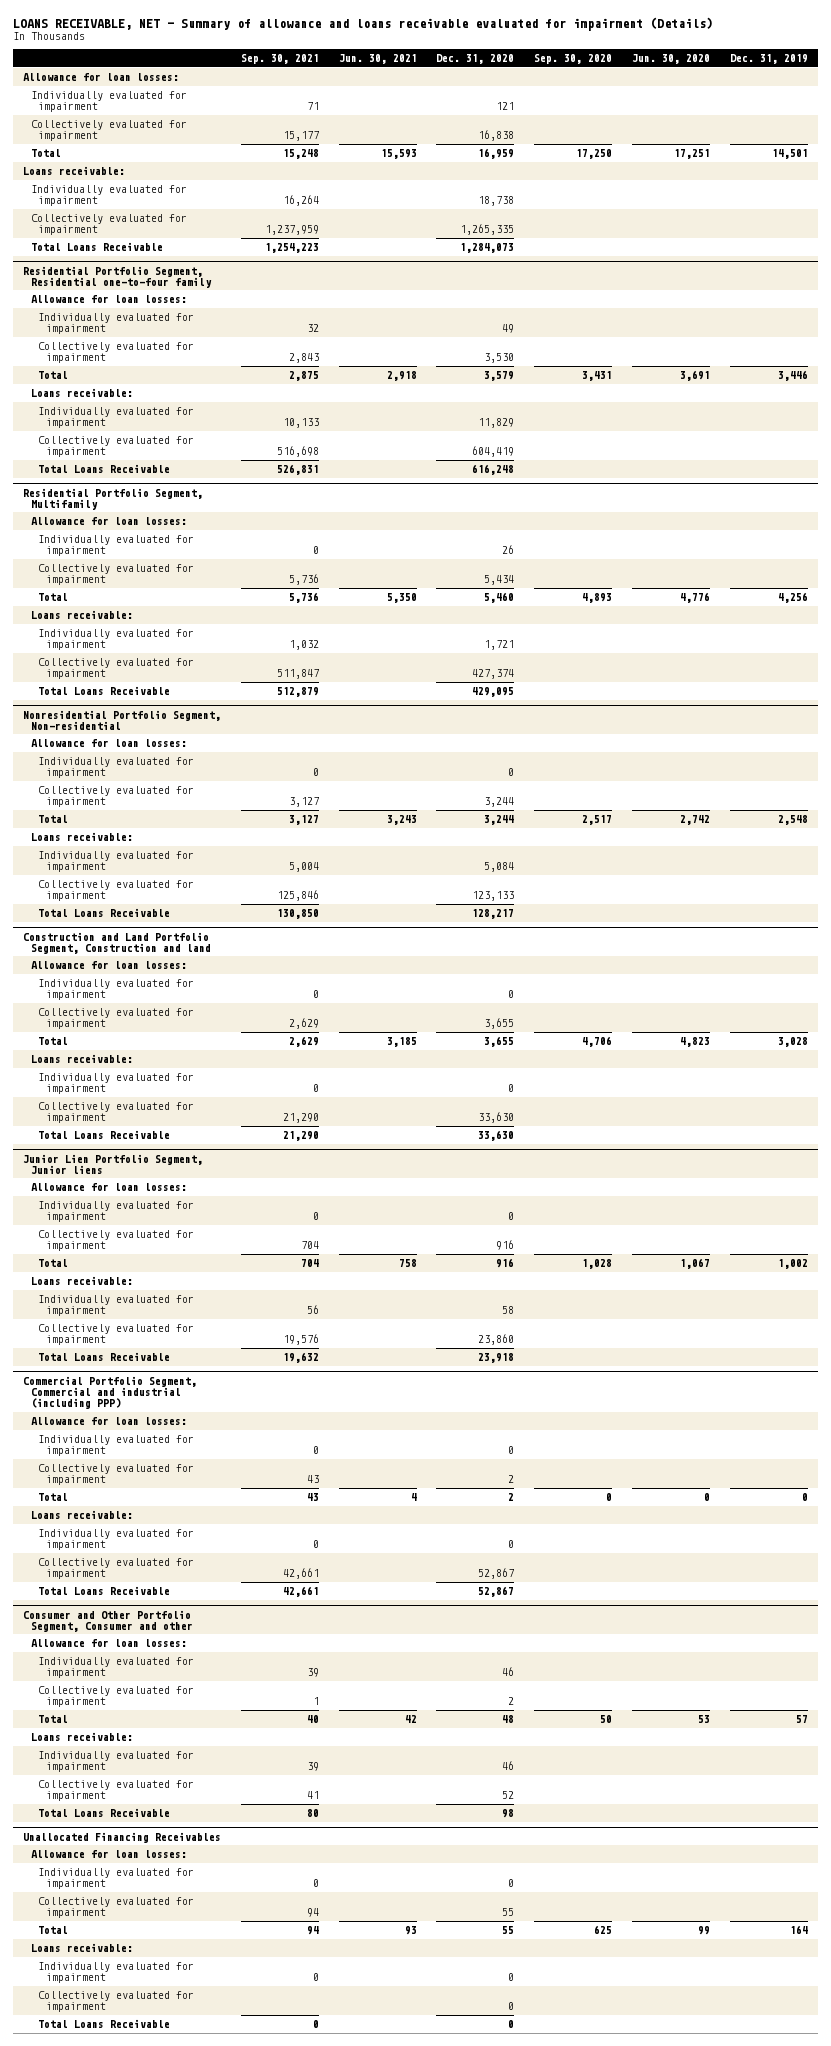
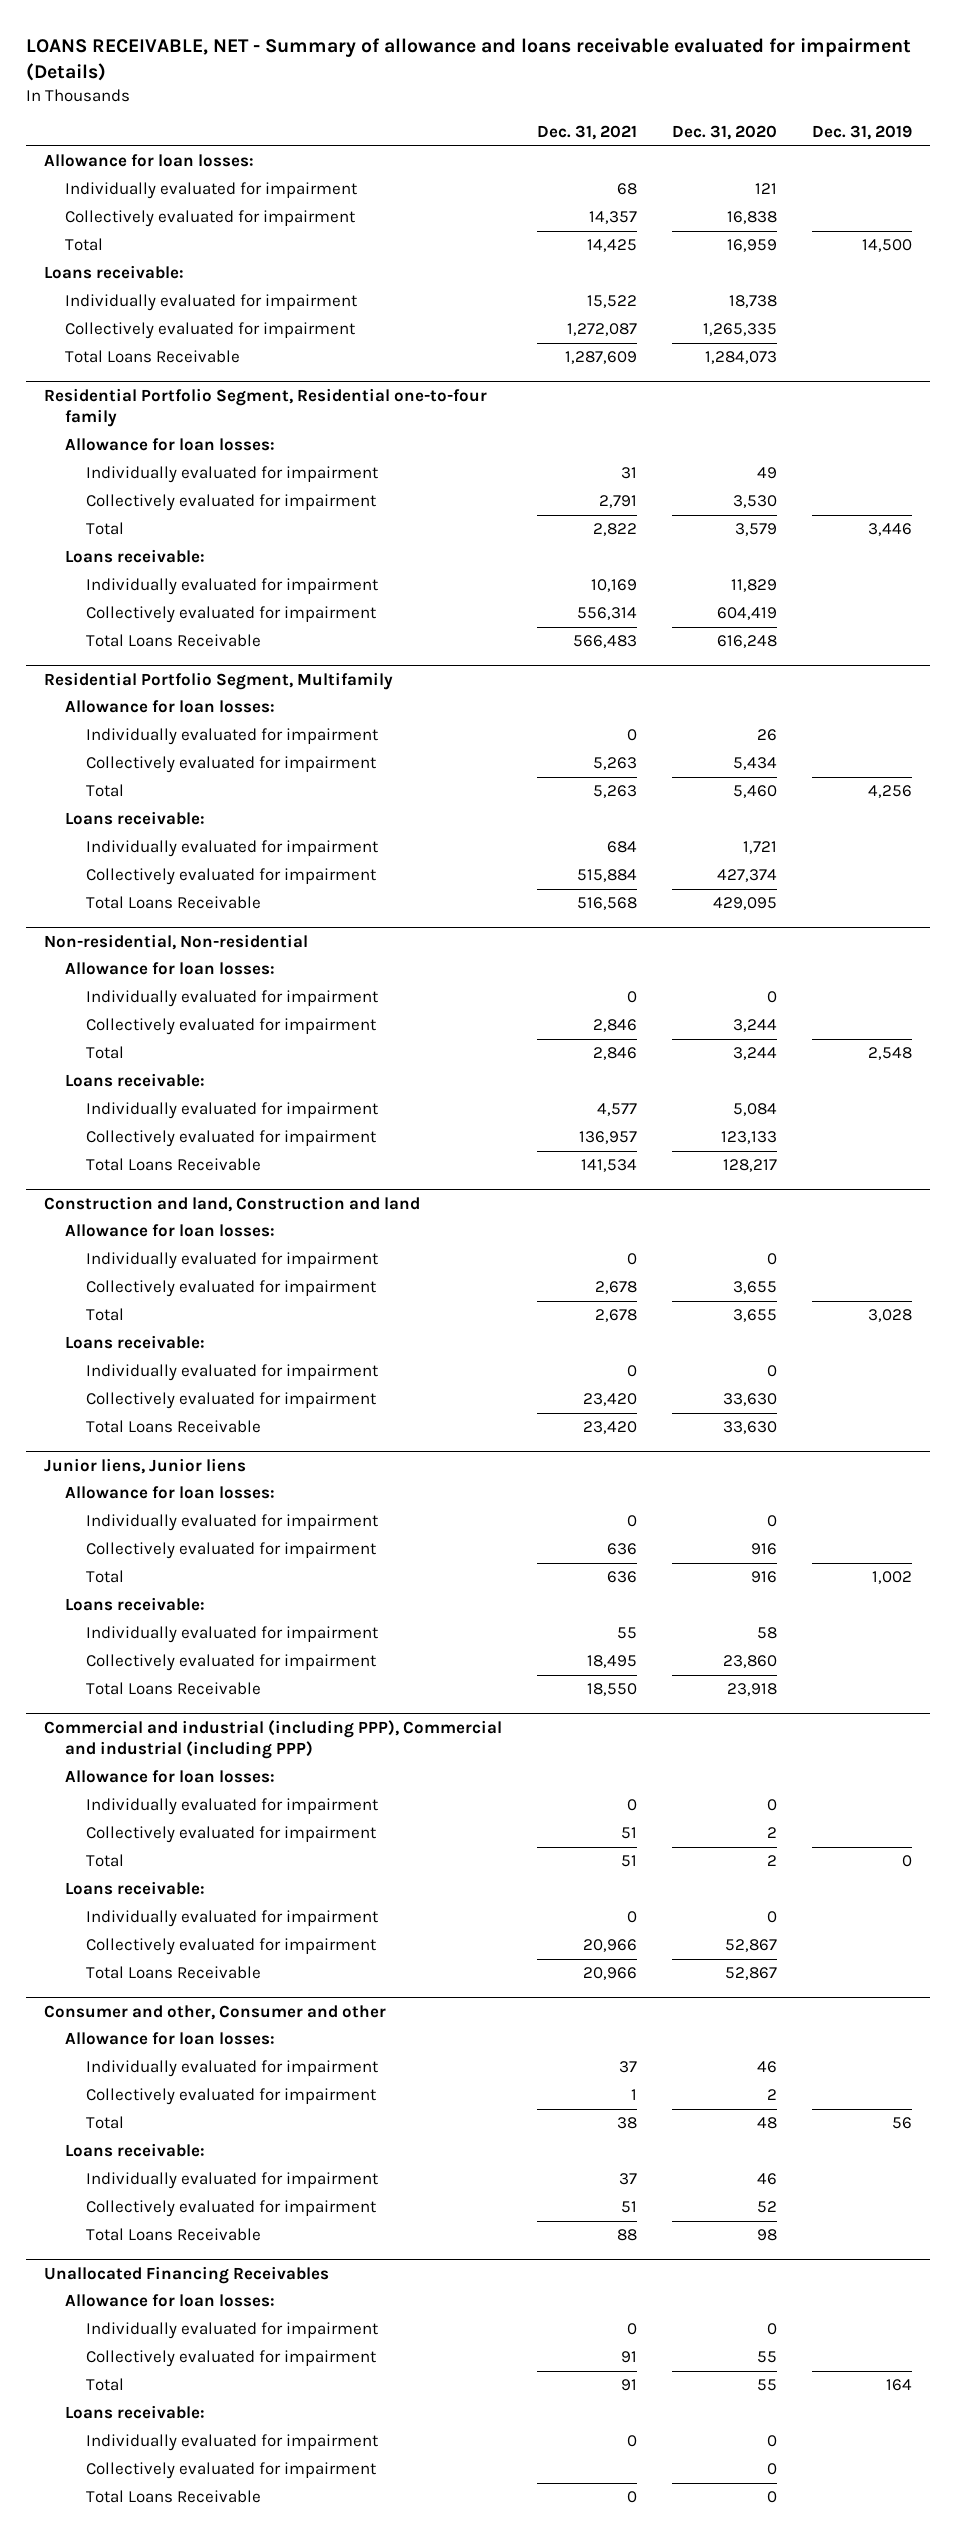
- | Sep. 30, 2021 | Jun. 30, 2021 | Dec. 31, 2020 | Sep. 30, 2020 | Jun. 30, 2020 | Dec. 31, 2019
+ | Dec. 31, 2021 | Dec. 31, 2020 | Dec. 31, 2019
- Total | 15,248 | 15,593 | 16,959 | 17,250 | 17,251 | 14,501
+ Total | 14,425 | 16,959 | 14,500
- Nonresidential Portfolio Segment, Non-residential
+ Non-residential, Non-residential
- Construction and Land Portfolio Segment, Construction and land
+ Construction and land, Construction and land
- Junior Lien Portfolio Segment, Junior liens
+ Junior liens, Junior liens
- Commercial Portfolio Segment, Commercial and industrial (including PPP)
+ Commercial and industrial (including PPP), Commercial and industrial (including PPP)
- Consumer and Other Portfolio Segment, Consumer and other
+ Consumer and other, Consumer and other
- Total | 40 | 42 | 48 | 50 | 53 | 57
+ Total | 38 | 48 | 56

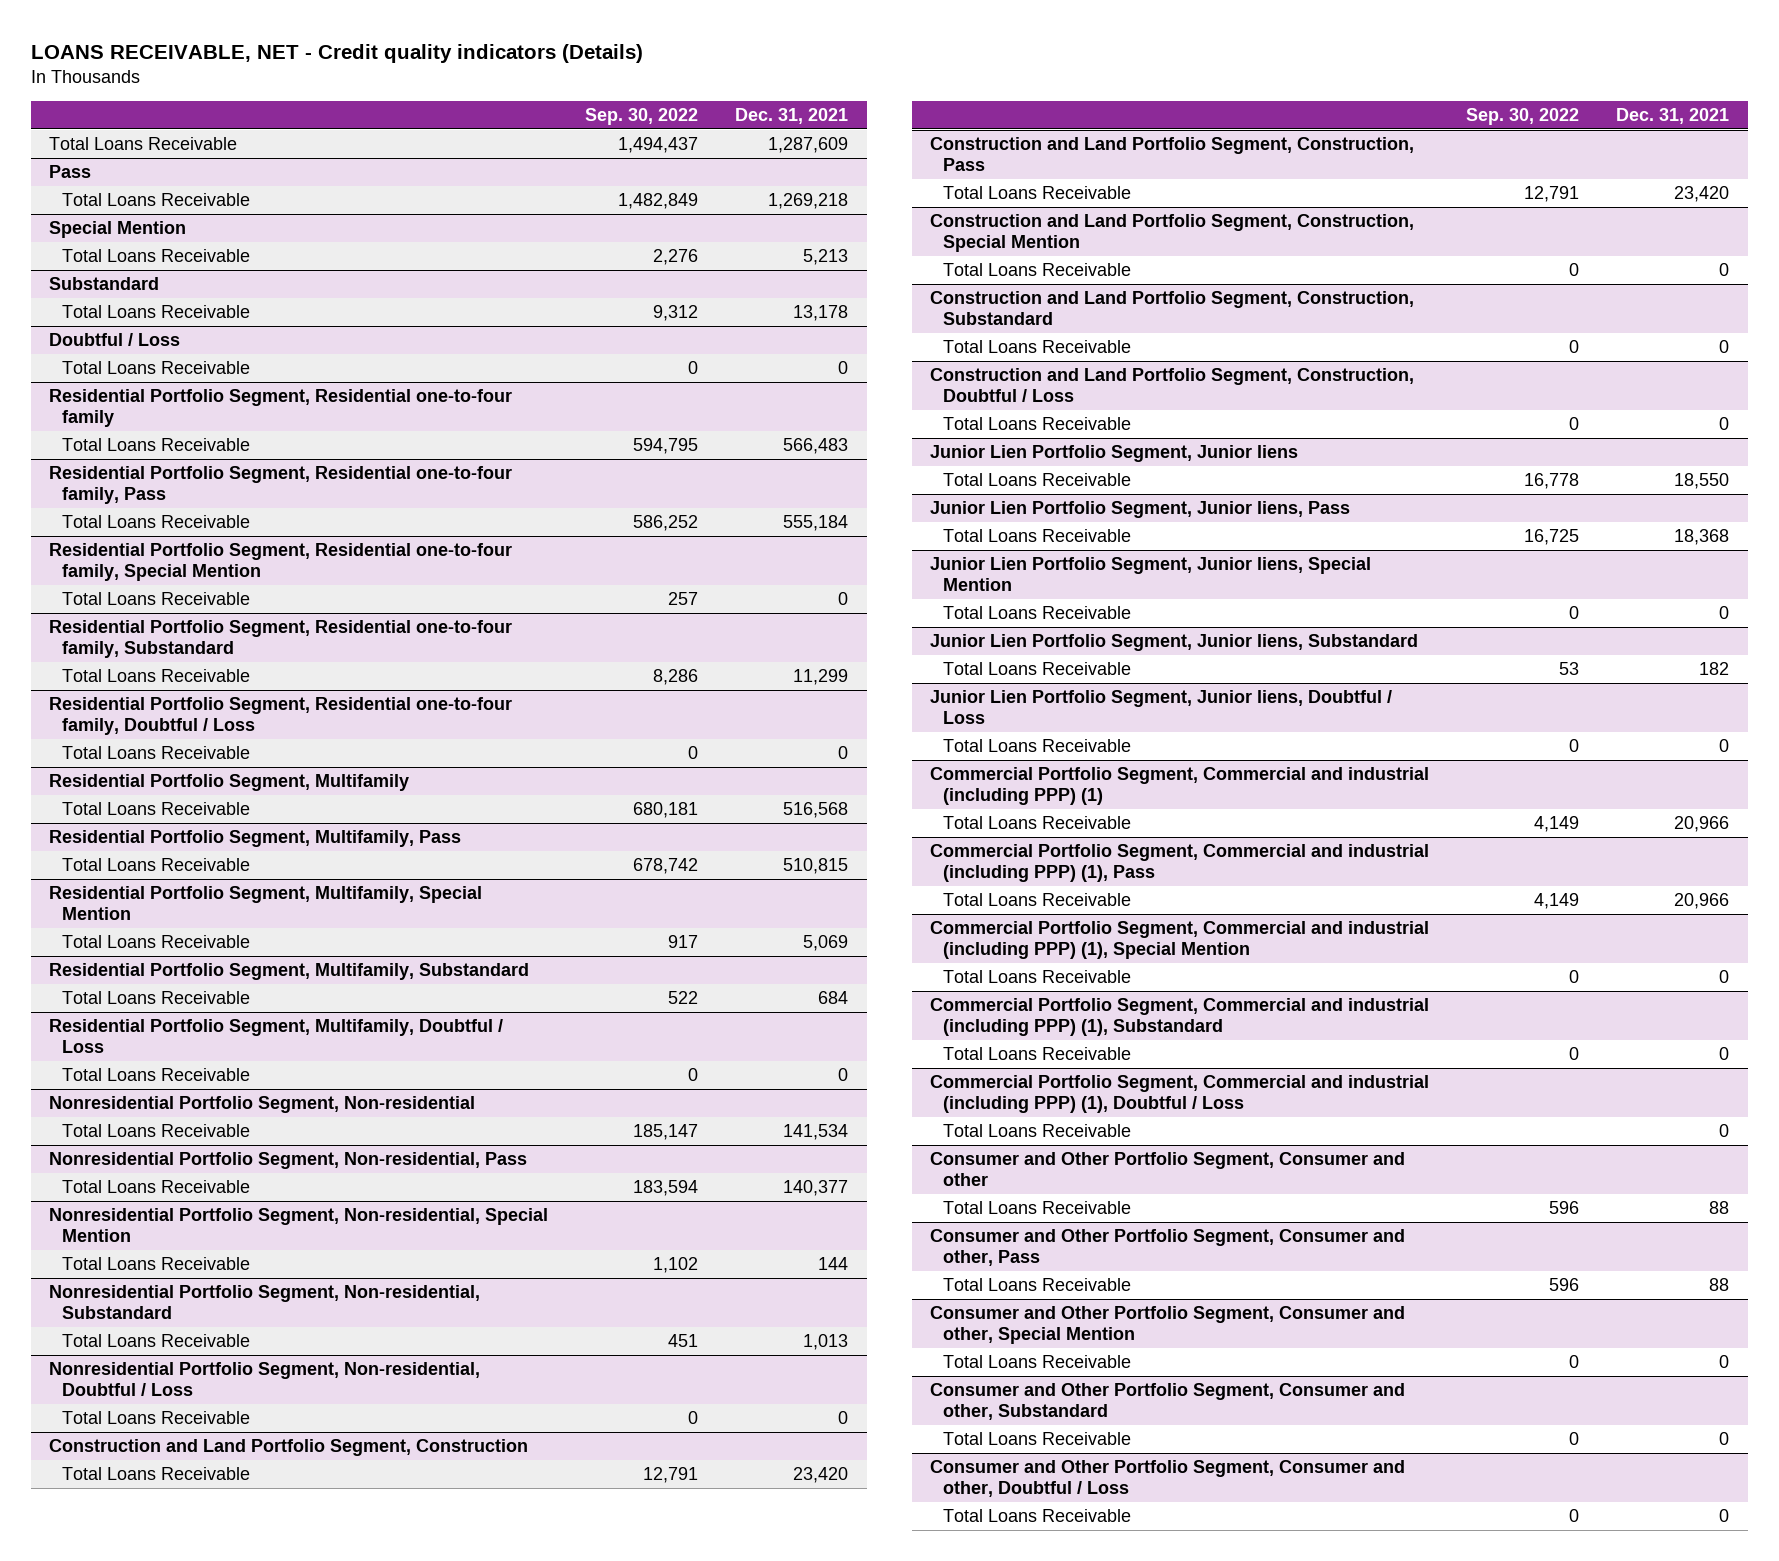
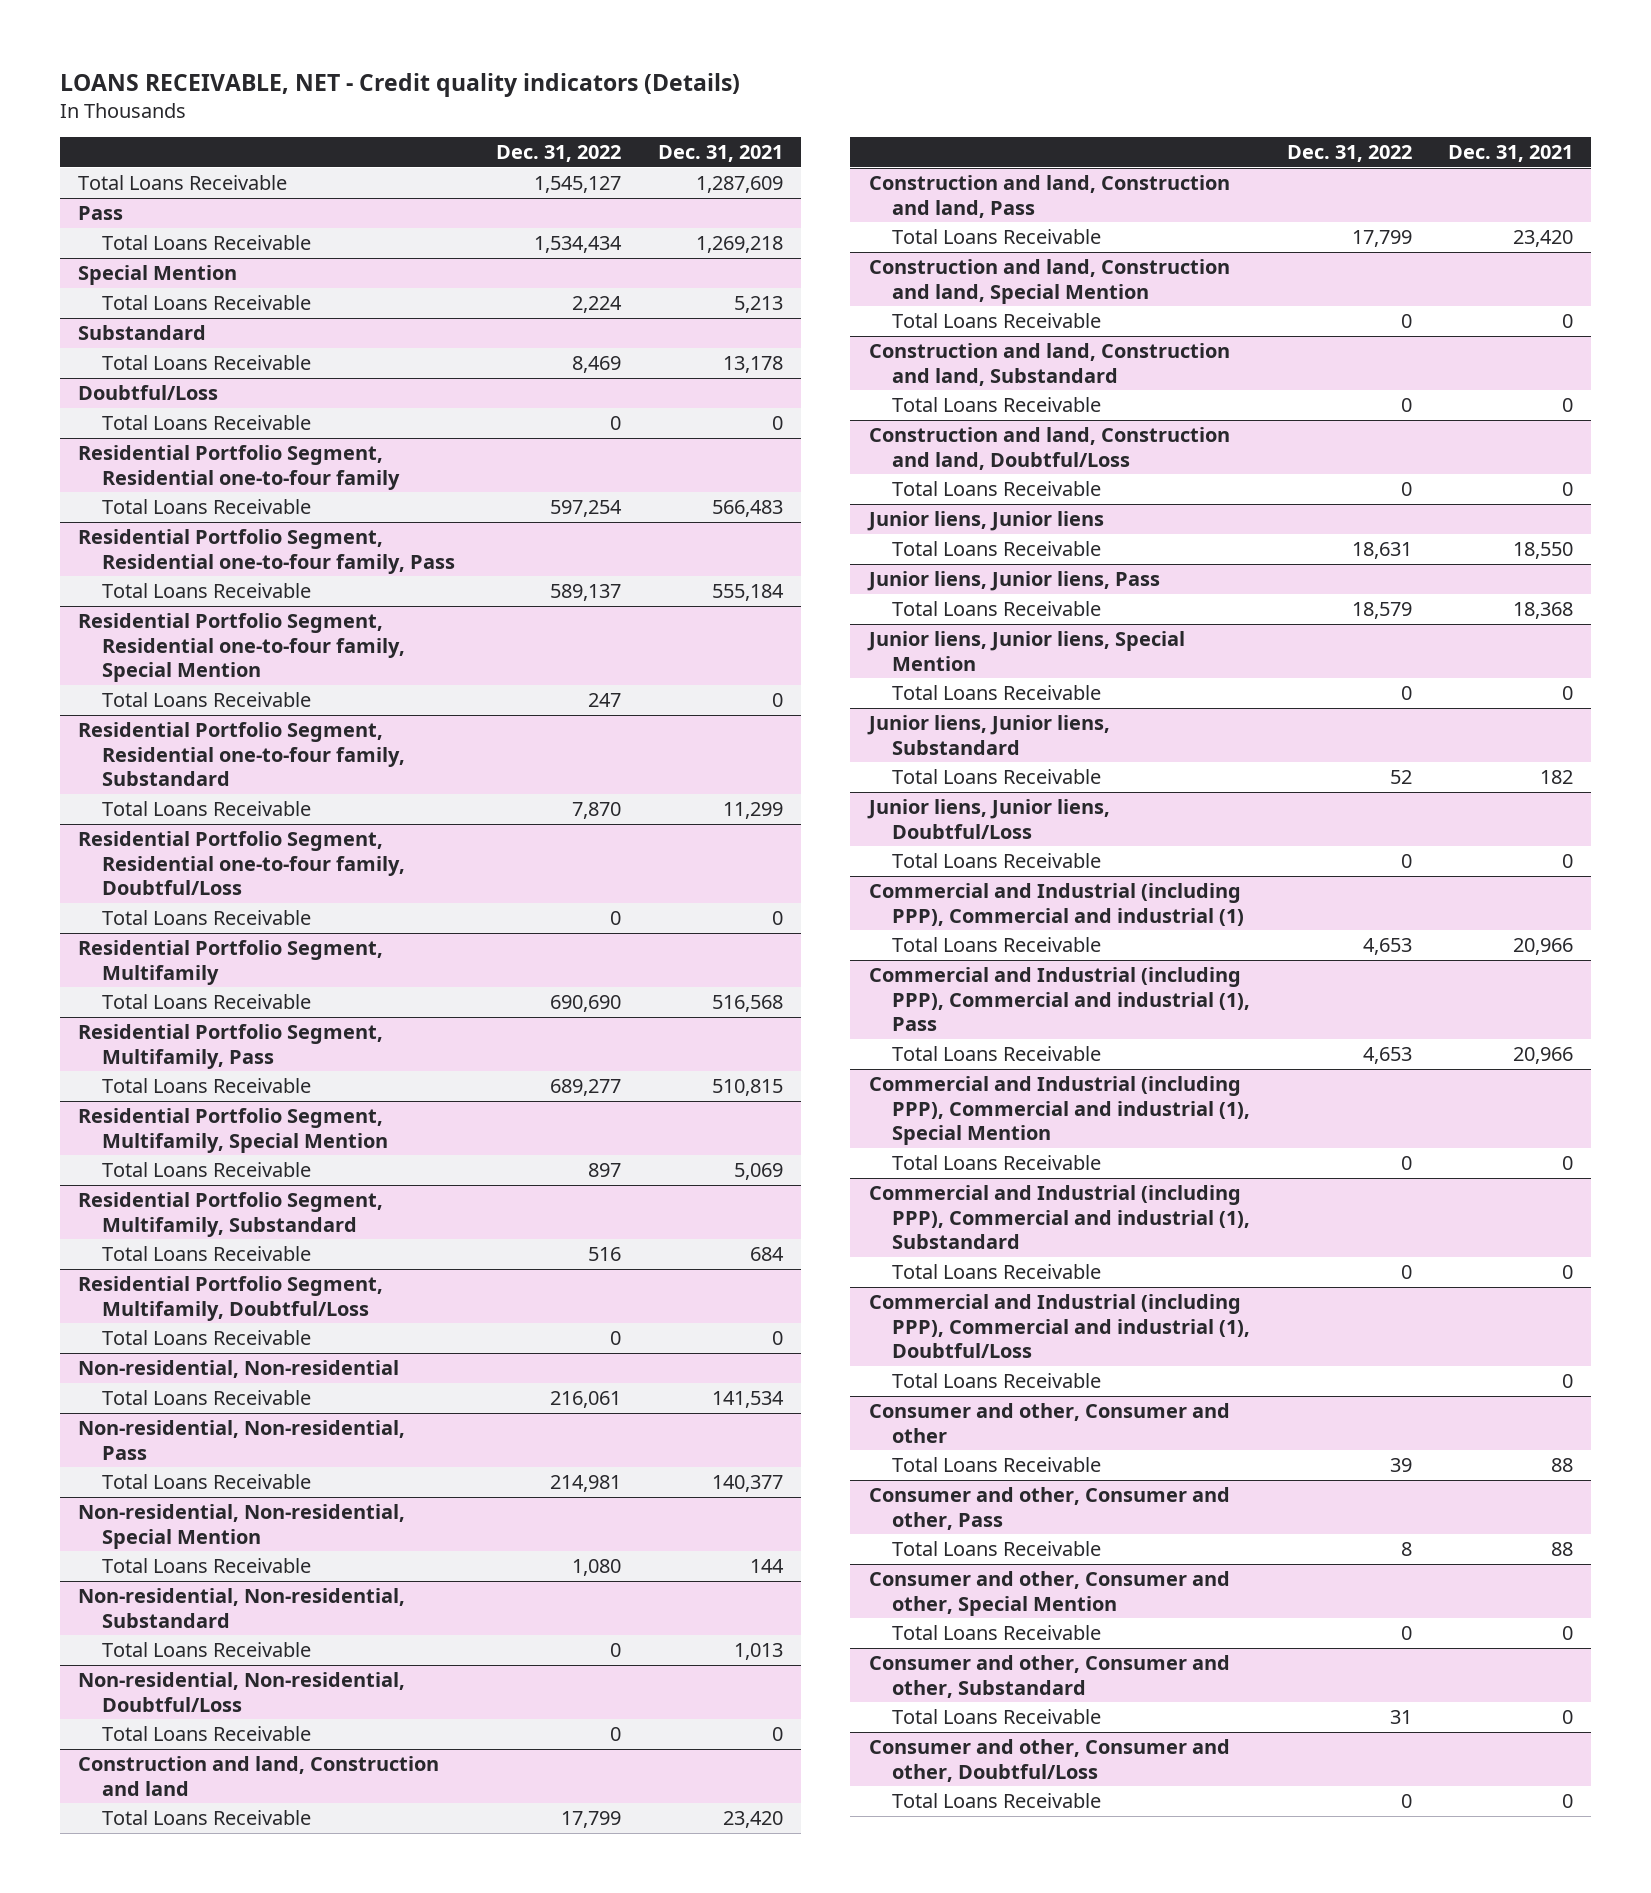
- | Sep. 30, 2022 | Dec. 31, 2021
+ | Dec. 31, 2022 | Dec. 31, 2021
- Doubtful / Loss
+ Doubtful/Loss
- Residential Portfolio Segment, Residential one-to-four family, Doubtful / Loss
+ Residential Portfolio Segment, Residential one-to-four family, Doubtful/Loss
- Residential Portfolio Segment, Multifamily, Doubtful / Loss
+ Residential Portfolio Segment, Multifamily, Doubtful/Loss
- Nonresidential Portfolio Segment, Non-residential
+ Non-residential, Non-residential
- Nonresidential Portfolio Segment, Non-residential, Pass
+ Non-residential, Non-residential, Pass
- Nonresidential Portfolio Segment, Non-residential, Special Mention
+ Non-residential, Non-residential, Special Mention
- Nonresidential Portfolio Segment, Non-residential, Substandard
+ Non-residential, Non-residential, Substandard
- Nonresidential Portfolio Segment, Non-residential, Doubtful / Loss
+ Non-residential, Non-residential, Doubtful/Loss
- Construction and Land Portfolio Segment, Construction
+ Construction and land, Construction and land
- Construction and Land Portfolio Segment, Construction, Pass
+ Construction and land, Construction and land, Pass
- Construction and Land Portfolio Segment, Construction, Special Mention
+ Construction and land, Construction and land, Special Mention
- Construction and Land Portfolio Segment, Construction, Substandard
+ Construction and land, Construction and land, Substandard
- Construction and Land Portfolio Segment, Construction, Doubtful / Loss
+ Construction and land, Construction and land, Doubtful/Loss
- Junior Lien Portfolio Segment, Junior liens
+ Junior liens, Junior liens
- Junior Lien Portfolio Segment, Junior liens, Pass
+ Junior liens, Junior liens, Pass
- Junior Lien Portfolio Segment, Junior liens, Special Mention
+ Junior liens, Junior liens, Special Mention
- Junior Lien Portfolio Segment, Junior liens, Substandard
+ Junior liens, Junior liens, Substandard
- Junior Lien Portfolio Segment, Junior liens, Doubtful / Loss
+ Junior liens, Junior liens, Doubtful/Loss
- Commercial Portfolio Segment, Commercial and industrial (including PPP) (1)
+ Commercial and Industrial (including PPP), Commercial and industrial (1)
- Commercial Portfolio Segment, Commercial and industrial (including PPP) (1), Pass
+ Commercial and Industrial (including PPP), Commercial and industrial (1), Pass
- Commercial Portfolio Segment, Commercial and industrial (including PPP) (1), Special Mention
+ Commercial and Industrial (including PPP), Commercial and industrial (1), Special Mention
- Commercial Portfolio Segment, Commercial and industrial (including PPP) (1), Substandard
+ Commercial and Industrial (including PPP), Commercial and industrial (1), Substandard
- Commercial Portfolio Segment, Commercial and industrial (including PPP) (1), Doubtful / Loss
+ Commercial and Industrial (including PPP), Commercial and industrial (1), Doubtful/Loss
- Consumer and Other Portfolio Segment, Consumer and other
+ Consumer and other, Consumer and other
- Consumer and Other Portfolio Segment, Consumer and other, Pass
+ Consumer and other, Consumer and other, Pass
- Consumer and Other Portfolio Segment, Consumer and other, Special Mention
+ Consumer and other, Consumer and other, Special Mention
- Consumer and Other Portfolio Segment, Consumer and other, Substandard
+ Consumer and other, Consumer and other, Substandard
- Consumer and Other Portfolio Segment, Consumer and other, Doubtful / Loss
+ Consumer and other, Consumer and other, Doubtful/Loss

